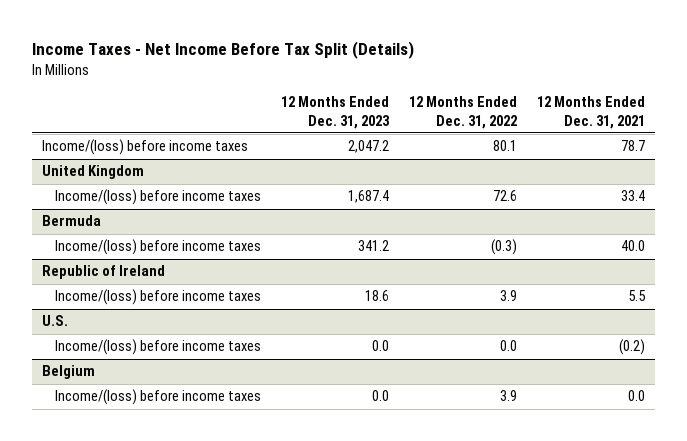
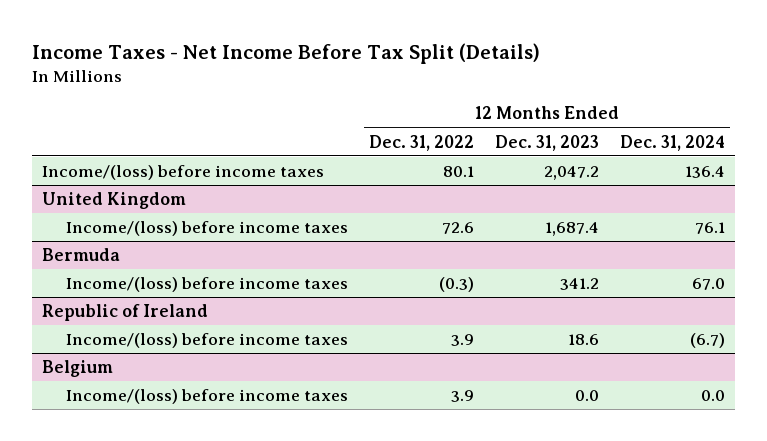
- | 12 Months Ended Dec. 31, 2023 | 12 Months Ended Dec. 31, 2022 | 12 Months Ended Dec. 31, 2021
+ | 12 Months Ended Dec. 31, 2022 | 12 Months Ended Dec. 31, 2023 | 12 Months Ended Dec. 31, 2024
- U.S.
- Income/(loss) before income taxes | 0.0 | 0.0 | (0.2)

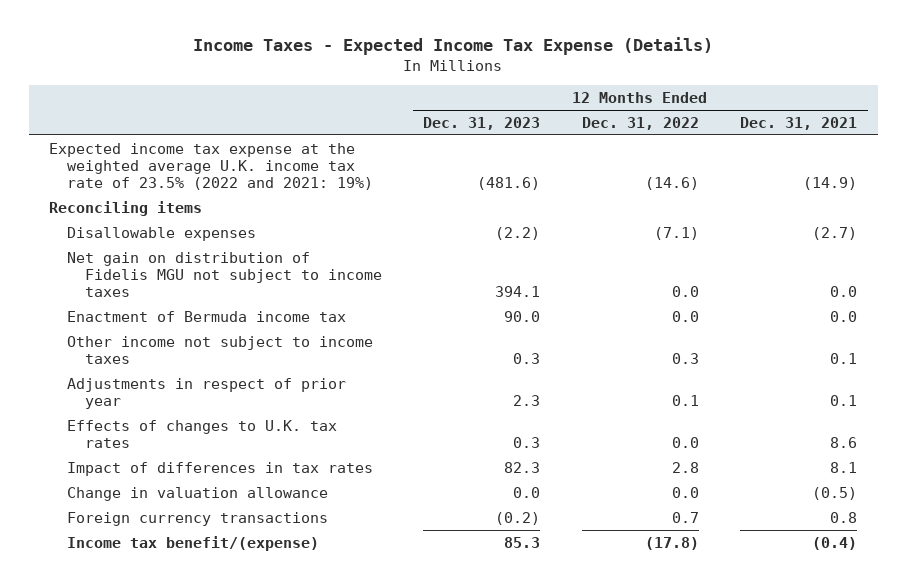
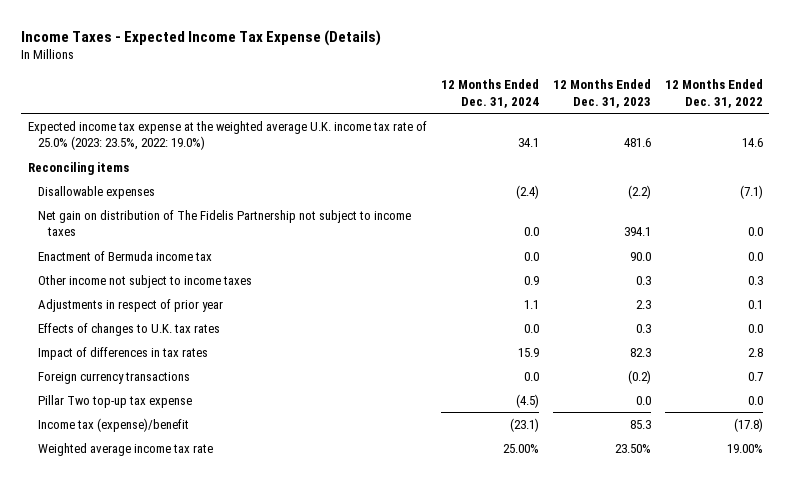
- | 12 Months Ended Dec. 31, 2023 | 12 Months Ended Dec. 31, 2022 | 12 Months Ended Dec. 31, 2021
+ | 12 Months Ended Dec. 31, 2024 | 12 Months Ended Dec. 31, 2023 | 12 Months Ended Dec. 31, 2022
- Expected income tax expense at the weighted average U.K. income tax rate of 23.5% (2022 and 2021: 19%) | (481.6) | (14.6) | (14.9)
+ Expected income tax expense at the weighted average U.K. income tax rate of 25.0% (2023: 23.5%, 2022: 19.0%) | 34.1 | 481.6 | 14.6
- Net gain on distribution of Fidelis MGU not subject to income taxes | 394.1 | 0.0 | 0.0
+ Net gain on distribution of The Fidelis Partnership not subject to income taxes | 0.0 | 394.1 | 0.0
- Change in valuation allowance | 0.0 | 0.0 | (0.5)
- Income tax benefit/(expense) | 85.3 | (17.8) | (0.4)
+ Pillar Two top-up tax expense | (4.5) | 0.0 | 0.0
+ Income tax (expense)/benefit | (23.1) | 85.3 | (17.8)
+ Weighted average income tax rate | 25.00% | 23.50% | 19.00%

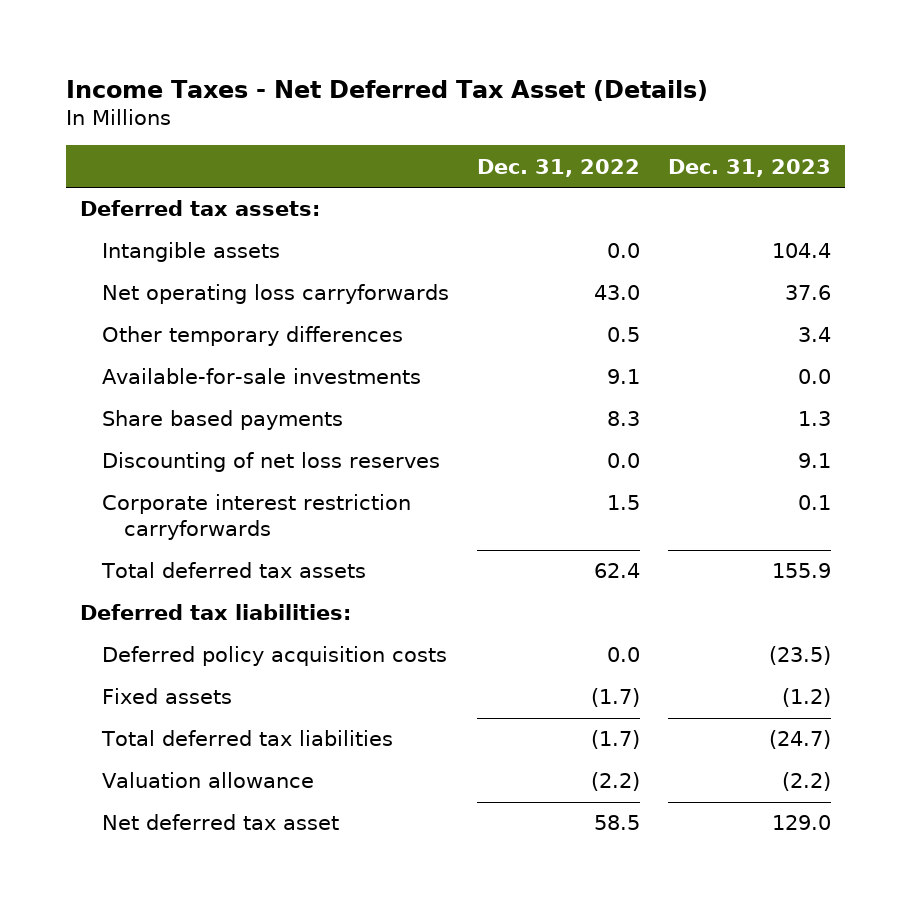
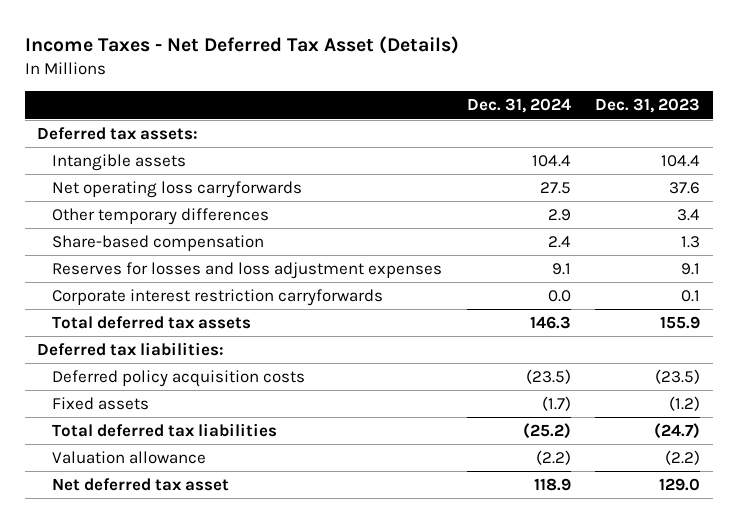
- | Dec. 31, 2022 | Dec. 31, 2023
+ | Dec. 31, 2024 | Dec. 31, 2023
- Available-for-sale investments | 9.1 | 0.0
- Share based payments | 8.3 | 1.3
- Discounting of net loss reserves | 0.0 | 9.1
+ Share-based compensation | 2.4 | 1.3
+ Reserves for losses and loss adjustment expenses | 9.1 | 9.1

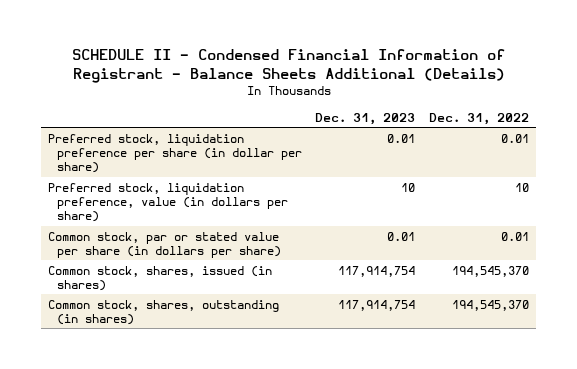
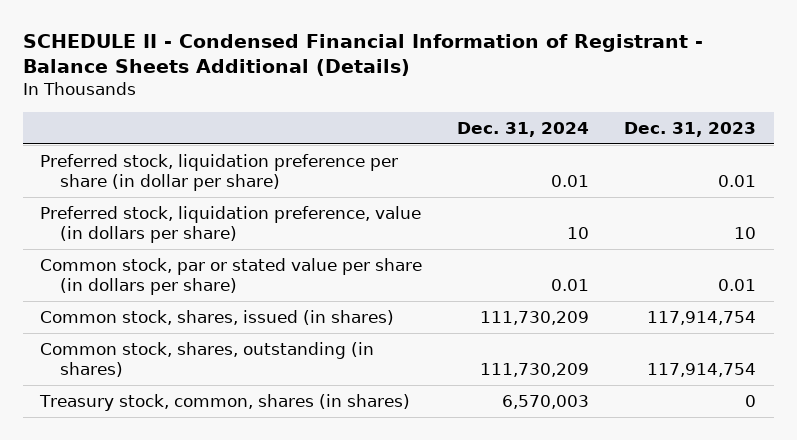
- | Dec. 31, 2023 | Dec. 31, 2022
+ | Dec. 31, 2024 | Dec. 31, 2023
+ Treasury stock, common, shares (in shares) | 6,570,003 | 0

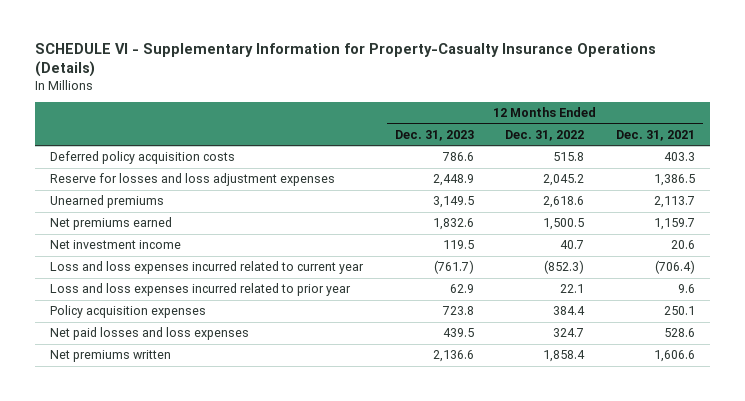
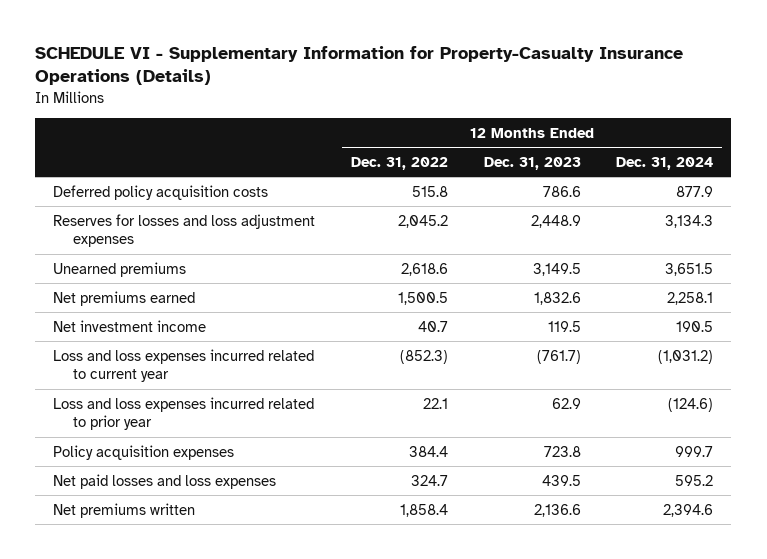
- | 12 Months Ended Dec. 31, 2023 | 12 Months Ended Dec. 31, 2022 | 12 Months Ended Dec. 31, 2021
+ | 12 Months Ended Dec. 31, 2022 | 12 Months Ended Dec. 31, 2023 | 12 Months Ended Dec. 31, 2024
- Reserve for losses and loss adjustment expenses | 2,448.9 | 2,045.2 | 1,386.5
+ Reserves for losses and loss adjustment expenses | 2,045.2 | 2,448.9 | 3,134.3

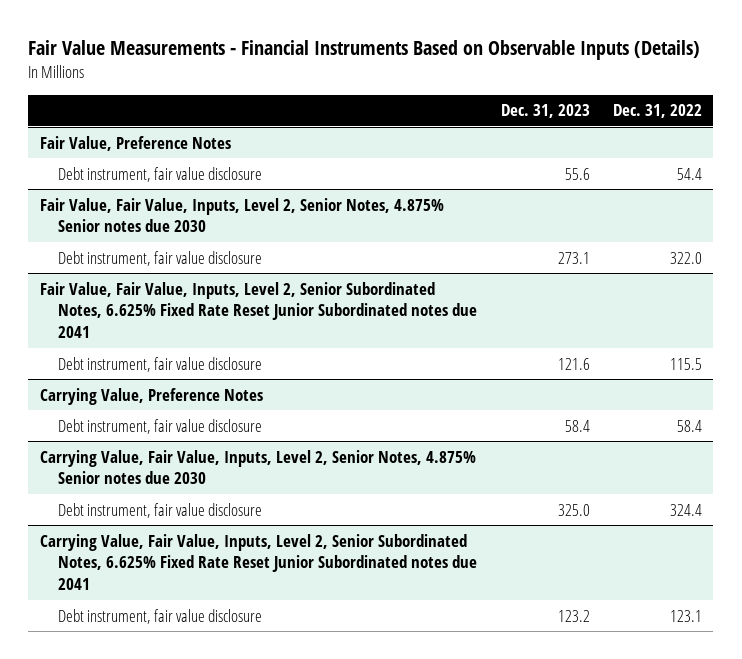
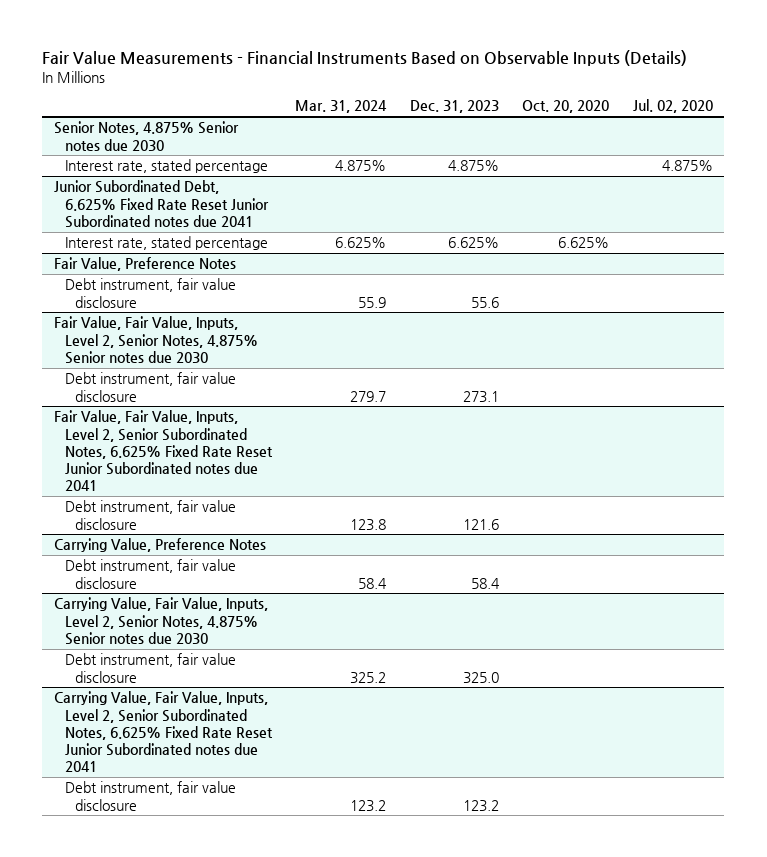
- | Dec. 31, 2023 | Dec. 31, 2022
+ | Mar. 31, 2024 | Dec. 31, 2023 | Oct. 20, 2020 | Jul. 02, 2020
+ Senior Notes, 4.875% Senior notes due 2030
+ Interest rate, stated percentage | 4.875% | 4.875% | | 4.875%
+ Junior Subordinated Debt, 6.625% Fixed Rate Reset Junior Subordinated notes due 2041
+ Interest rate, stated percentage | 6.625% | 6.625% | 6.625% |

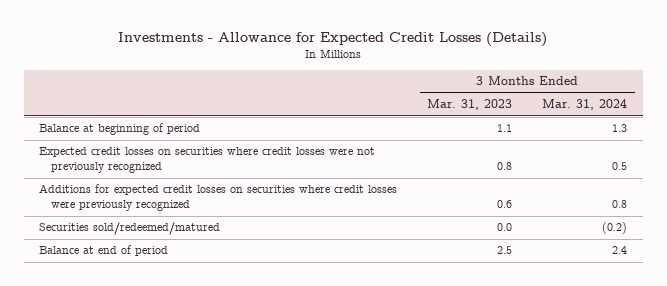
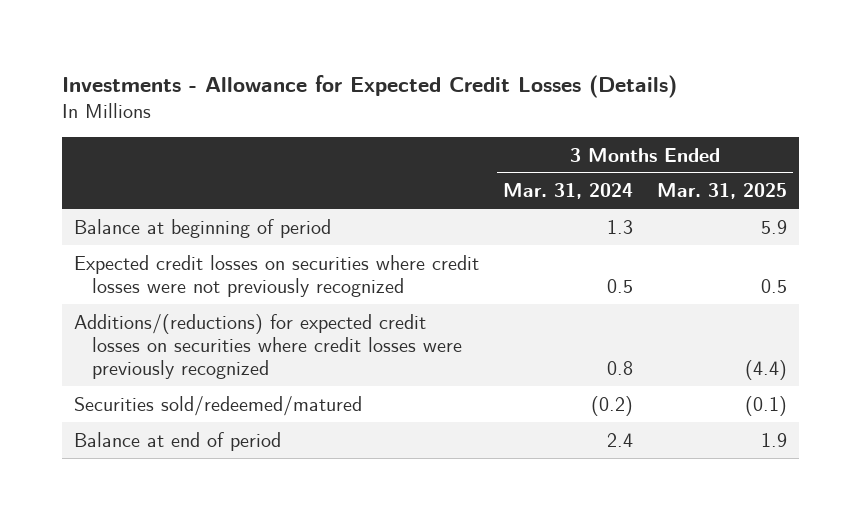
- | 3 Months Ended Mar. 31, 2023 | 3 Months Ended Mar. 31, 2024
+ | 3 Months Ended Mar. 31, 2024 | 3 Months Ended Mar. 31, 2025
- Additions for expected credit losses on securities where credit losses were previously recognized | 0.6 | 0.8
+ Additions/(reductions) for expected credit losses on securities where credit losses were previously recognized | 0.8 | (4.4)

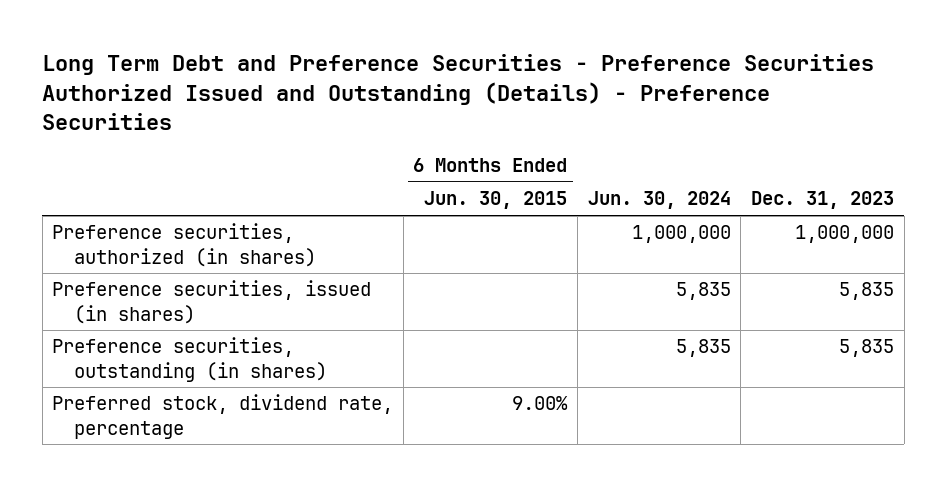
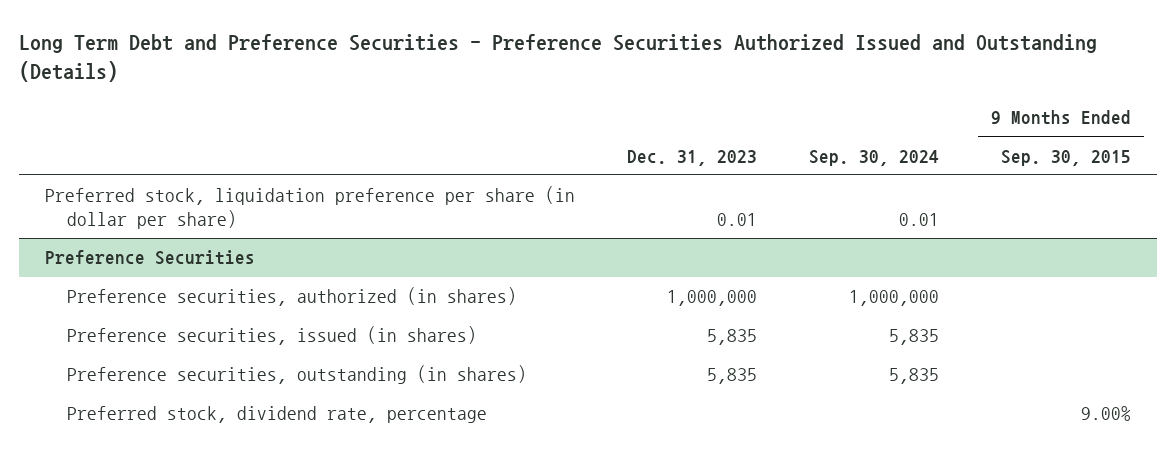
- Long Term Debt and Preference Securities - Preference Securities Authorized Issued and Outstanding (Details) - Preference Securities
+ Long Term Debt and Preference Securities - Preference Securities Authorized Issued and Outstanding (Details)
- | 6 Months Ended Jun. 30, 2015 | Jun. 30, 2024 | Dec. 31, 2023
+ | Dec. 31, 2023 | Sep. 30, 2024 | 9 Months Ended Sep. 30, 2015
+ Preferred stock, liquidation preference per share (in dollar per share) | 0.01 | 0.01 |
+ Preference Securities

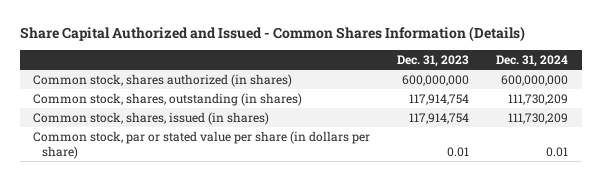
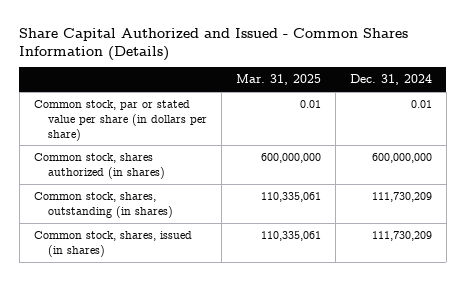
- | Dec. 31, 2023 | Dec. 31, 2024
+ | Mar. 31, 2025 | Dec. 31, 2024
moved up: Common stock, par or stated value per share (in dollars per share) | 0.01 | 0.01

